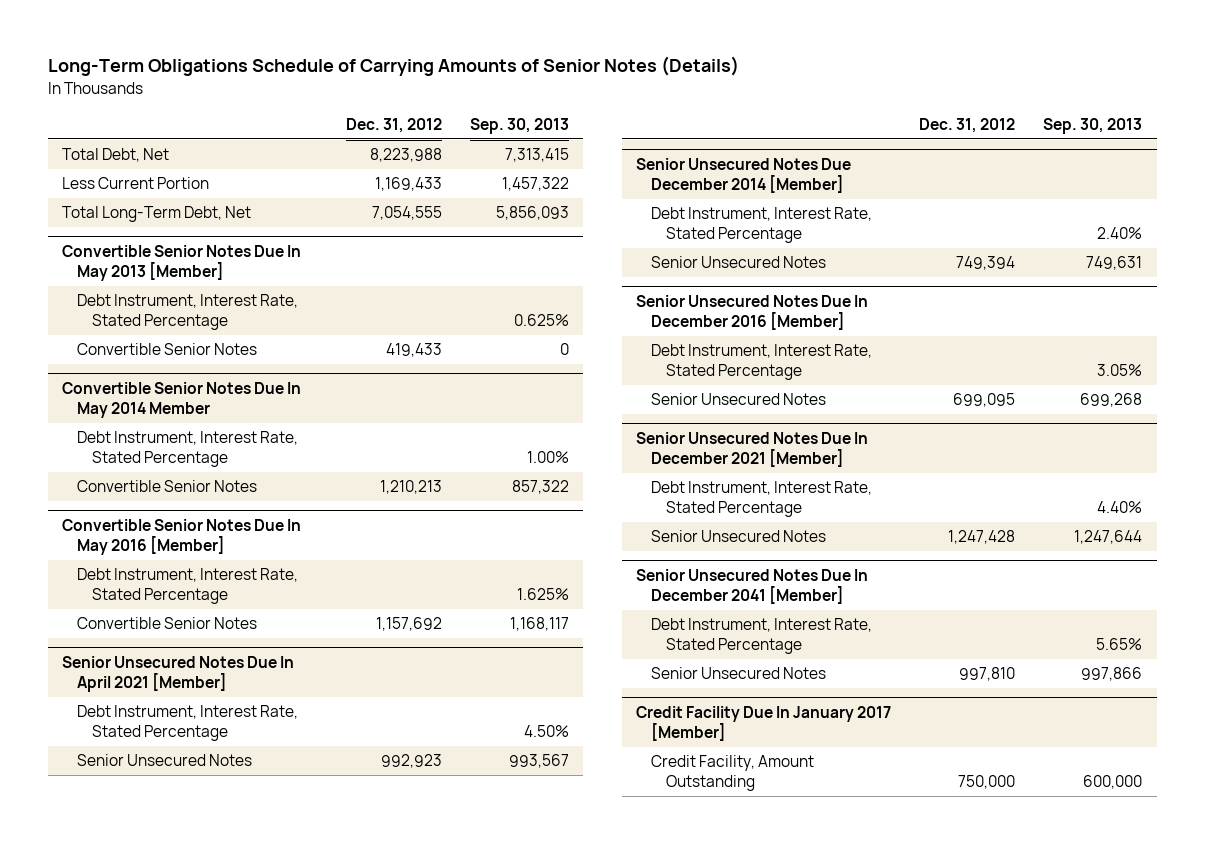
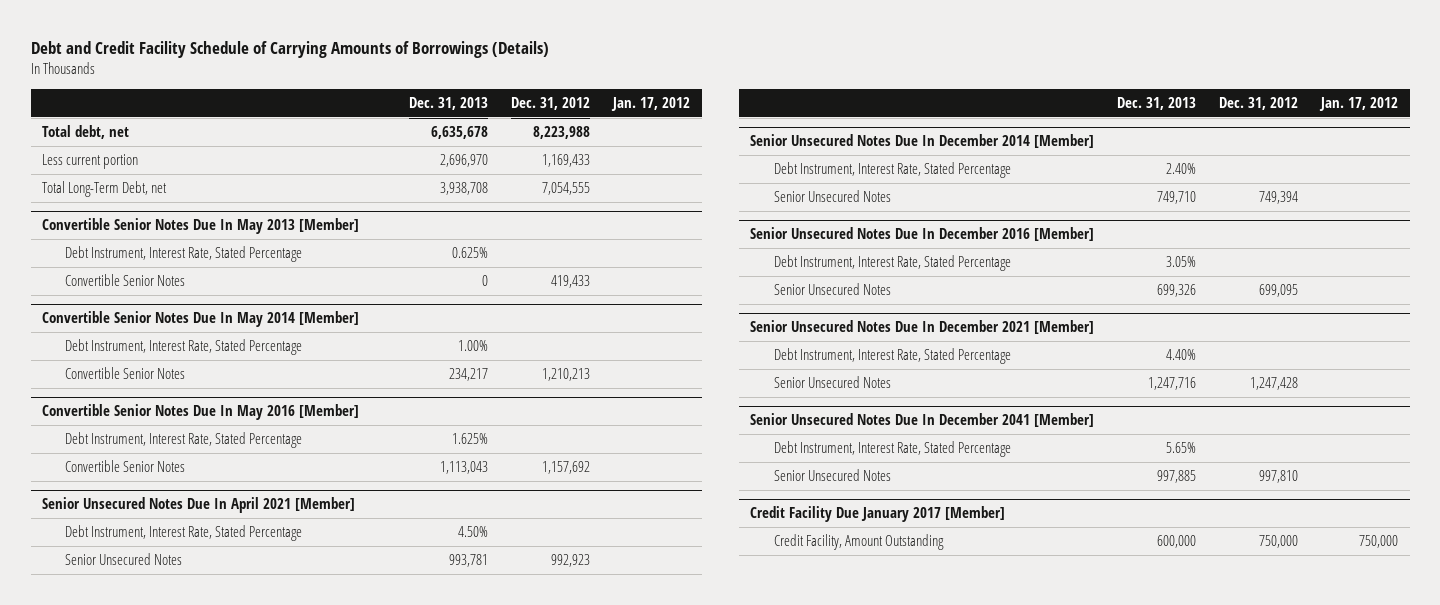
- Long-Term Obligations Schedule of Carrying Amounts of Senior Notes (Details)
+ Debt and Credit Facility Schedule of Carrying Amounts of Borrowings (Details)
- | Dec. 31, 2012 | Sep. 30, 2013
+ | Dec. 31, 2013 | Dec. 31, 2012 | Jan. 17, 2012
- Total Debt, Net | 8,223,988 | 7,313,415
- Less Current Portion | 1,169,433 | 1,457,322
- Total Long-Term Debt, Net | 7,054,555 | 5,856,093
+ Total debt, net | 6,635,678 | 8,223,988 |
+ Less current portion | 2,696,970 | 1,169,433 |
+ Total Long-Term Debt, net | 3,938,708 | 7,054,555 |
- Convertible Senior Notes Due In May 2014 Member
+ Convertible Senior Notes Due In May 2014 [Member]
- Senior Unsecured Notes Due December 2014 [Member]
+ Senior Unsecured Notes Due In December 2014 [Member]
- Credit Facility Due In January 2017 [Member]
+ Credit Facility Due January 2017 [Member]

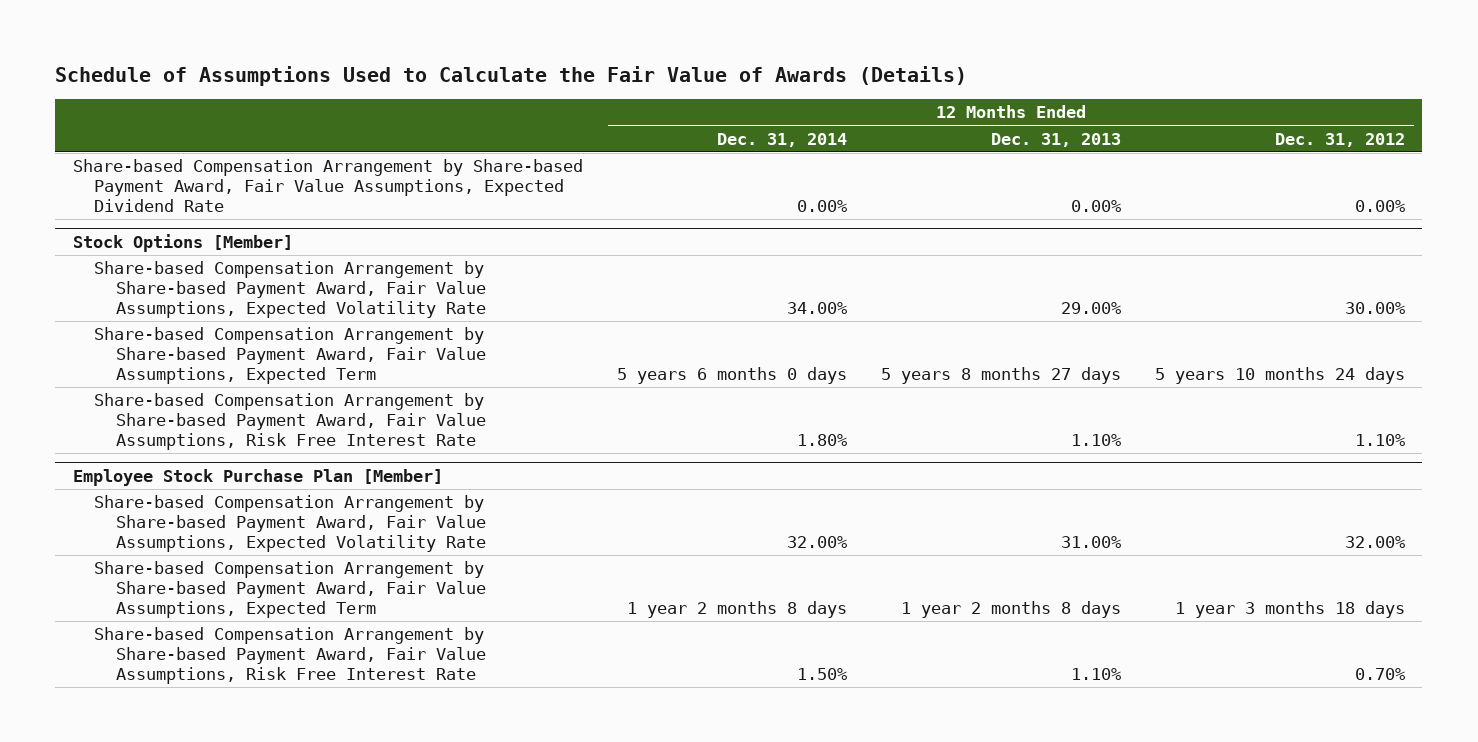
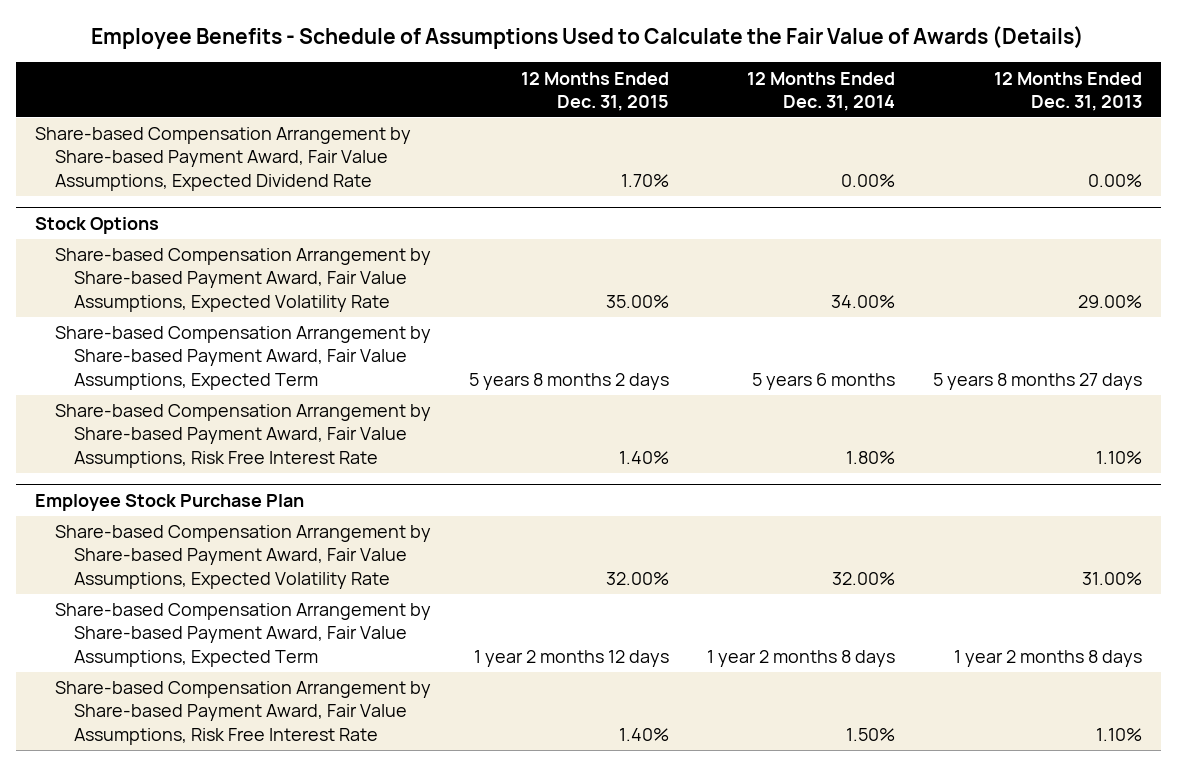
- Schedule of Assumptions Used to Calculate the Fair Value of Awards (Details)
+ Employee Benefits - Schedule of Assumptions Used to Calculate the Fair Value of Awards (Details)
- | 12 Months Ended Dec. 31, 2014 | 12 Months Ended Dec. 31, 2013 | 12 Months Ended Dec. 31, 2012
+ | 12 Months Ended Dec. 31, 2015 | 12 Months Ended Dec. 31, 2014 | 12 Months Ended Dec. 31, 2013
- Stock Options [Member]
+ Stock Options
- Share-based Compensation Arrangement by Share-based Payment Award, Fair Value Assumptions, Expected Term | 5 years 6 months 0 days | 5 years 8 months 27 days | 5 years 10 months 24 days
+ Share-based Compensation Arrangement by Share-based Payment Award, Fair Value Assumptions, Expected Term | 5 years 8 months 2 days | 5 years 6 months | 5 years 8 months 27 days
- Employee Stock Purchase Plan [Member]
+ Employee Stock Purchase Plan

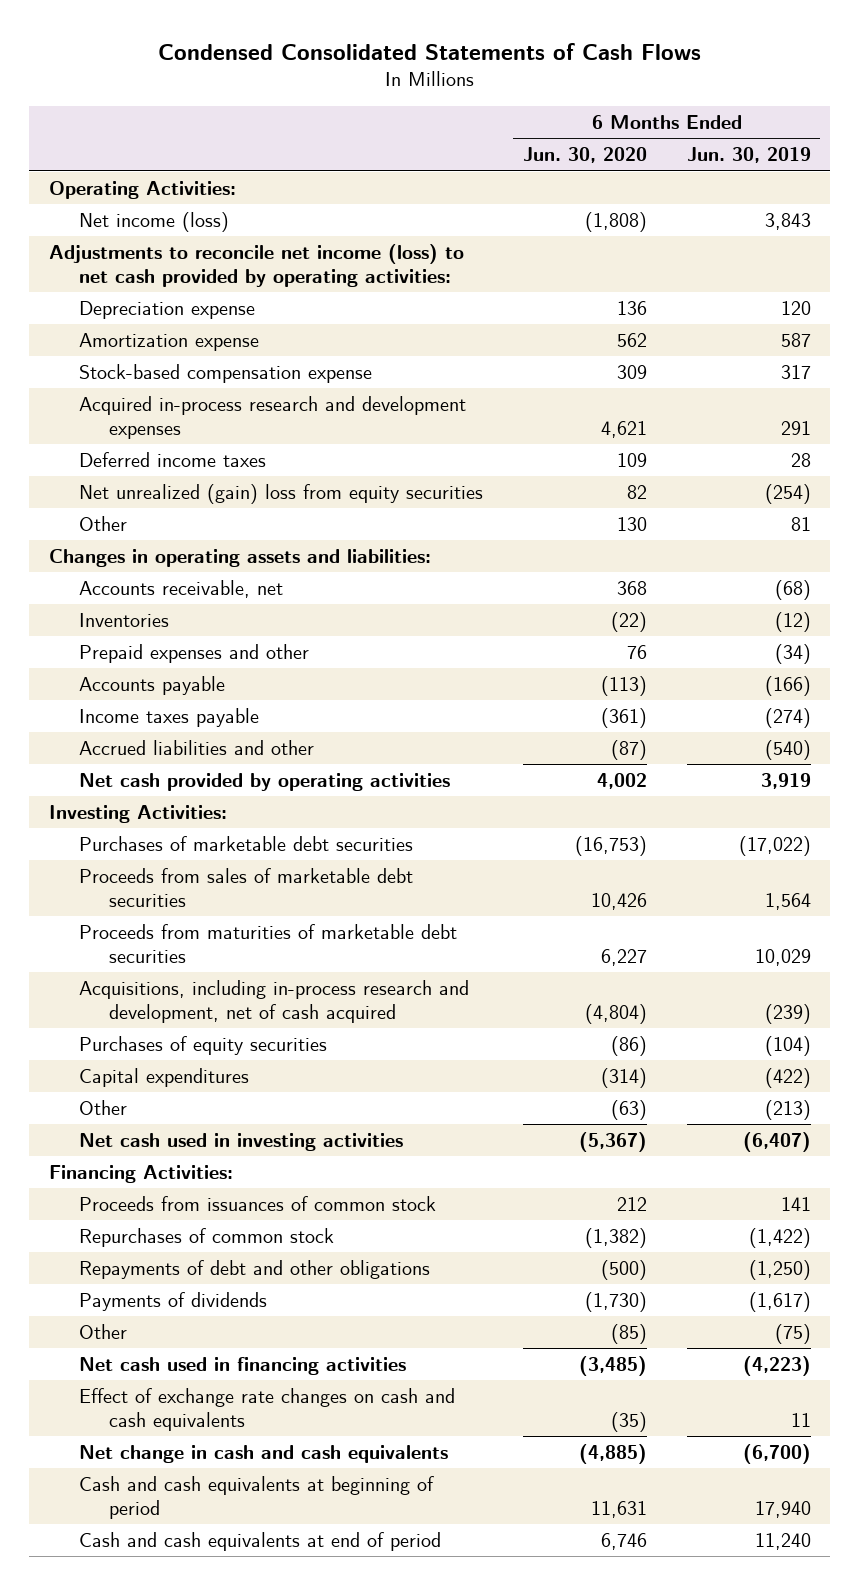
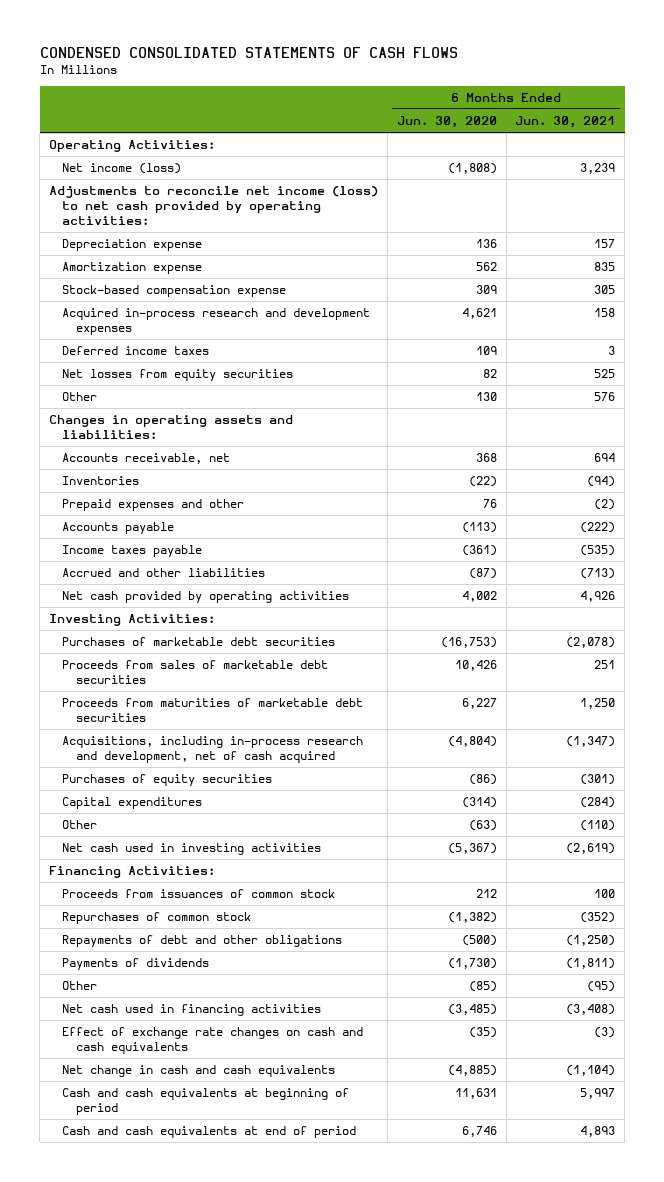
- Condensed Consolidated Statements of Cash Flows
+ CONDENSED CONSOLIDATED STATEMENTS OF CASH FLOWS
- | 6 Months Ended Jun. 30, 2020 | 6 Months Ended Jun. 30, 2019
+ | 6 Months Ended Jun. 30, 2020 | 6 Months Ended Jun. 30, 2021
- Net unrealized (gain) loss from equity securities | 82 | (254)
+ Net losses from equity securities | 82 | 525
- Accrued liabilities and other | (87) | (540)
+ Accrued and other liabilities | (87) | (713)

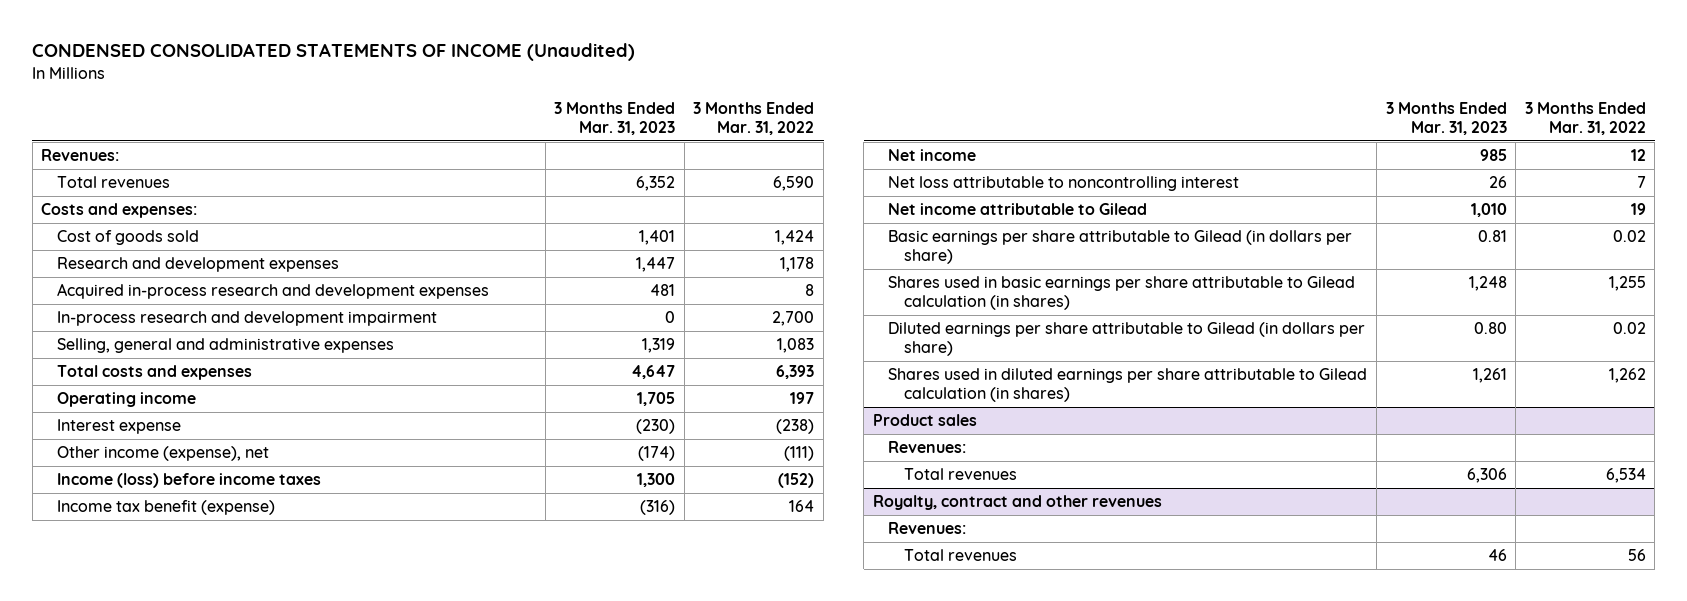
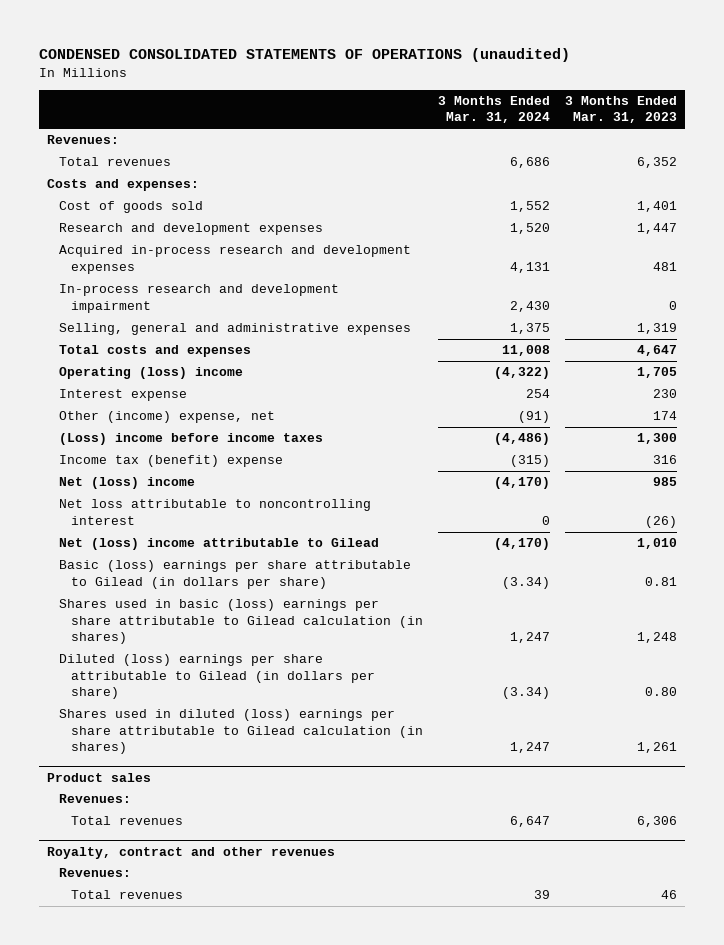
- CONDENSED CONSOLIDATED STATEMENTS OF INCOME (Unaudited)
+ CONDENSED CONSOLIDATED STATEMENTS OF OPERATIONS (unaudited)
- | 3 Months Ended Mar. 31, 2023 | 3 Months Ended Mar. 31, 2022
+ | 3 Months Ended Mar. 31, 2024 | 3 Months Ended Mar. 31, 2023
- Operating income | 1,705 | 197
- Interest expense | (230) | (238)
- Other income (expense), net | (174) | (111)
- Income (loss) before income taxes | 1,300 | (152)
- Income tax benefit (expense) | (316) | 164
- Net income | 985 | 12
- Net loss attributable to noncontrolling interest | 26 | 7
- Net income attributable to Gilead | 1,010 | 19
- Basic earnings per share attributable to Gilead (in dollars per share) | 0.81 | 0.02
- Shares used in basic earnings per share attributable to Gilead calculation (in shares) | 1,248 | 1,255
- Diluted earnings per share attributable to Gilead (in dollars per share) | 0.80 | 0.02
- Shares used in diluted earnings per share attributable to Gilead calculation (in shares) | 1,261 | 1,262
+ Operating (loss) income | (4,322) | 1,705
+ Interest expense | 254 | 230
+ Other (income) expense, net | (91) | 174
+ (Loss) income before income taxes | (4,486) | 1,300
+ Income tax (benefit) expense | (315) | 316
+ Net (loss) income | (4,170) | 985
+ Net loss attributable to noncontrolling interest | 0 | (26)
+ Net (loss) income attributable to Gilead | (4,170) | 1,010
+ Basic (loss) earnings per share attributable to Gilead (in dollars per share) | (3.34) | 0.81
+ Shares used in basic (loss) earnings per share attributable to Gilead calculation (in shares) | 1,247 | 1,248
+ Diluted (loss) earnings per share attributable to Gilead (in dollars per share) | (3.34) | 0.80
+ Shares used in diluted (loss) earnings per share attributable to Gilead calculation (in shares) | 1,247 | 1,261

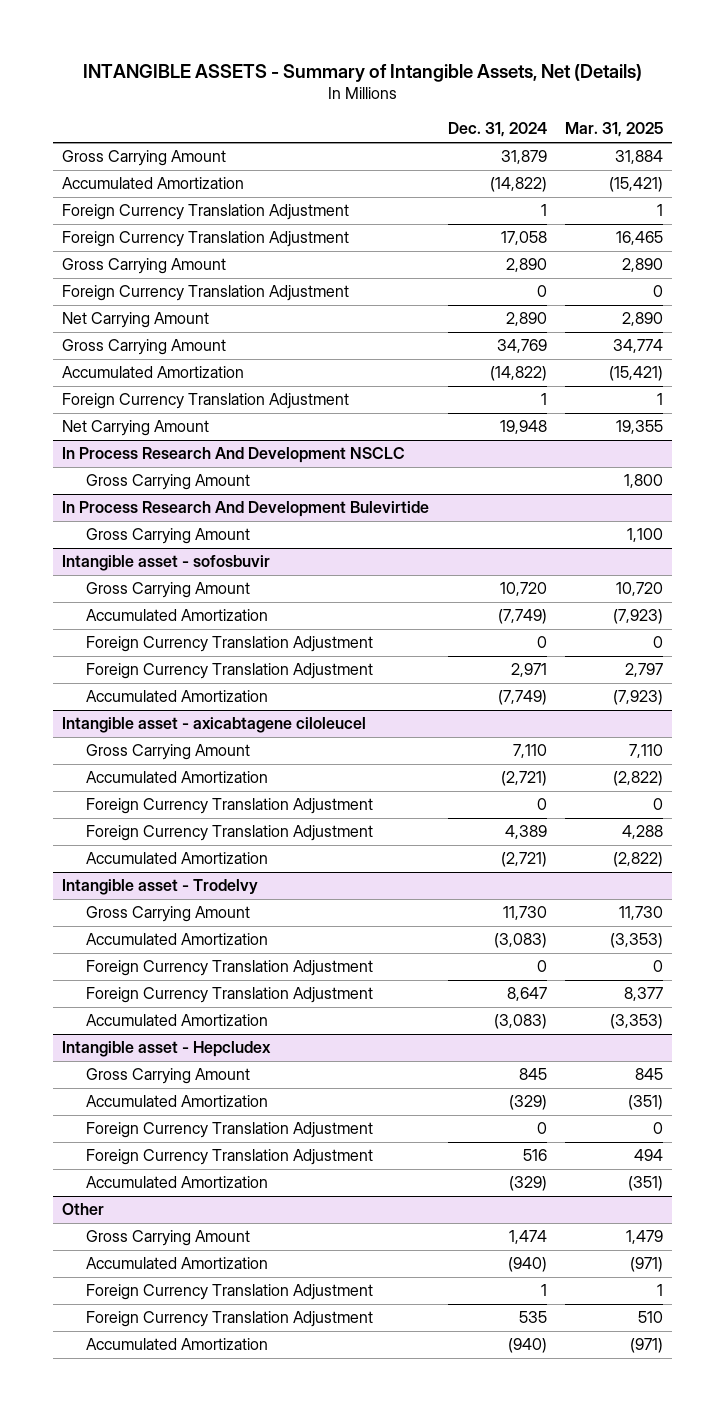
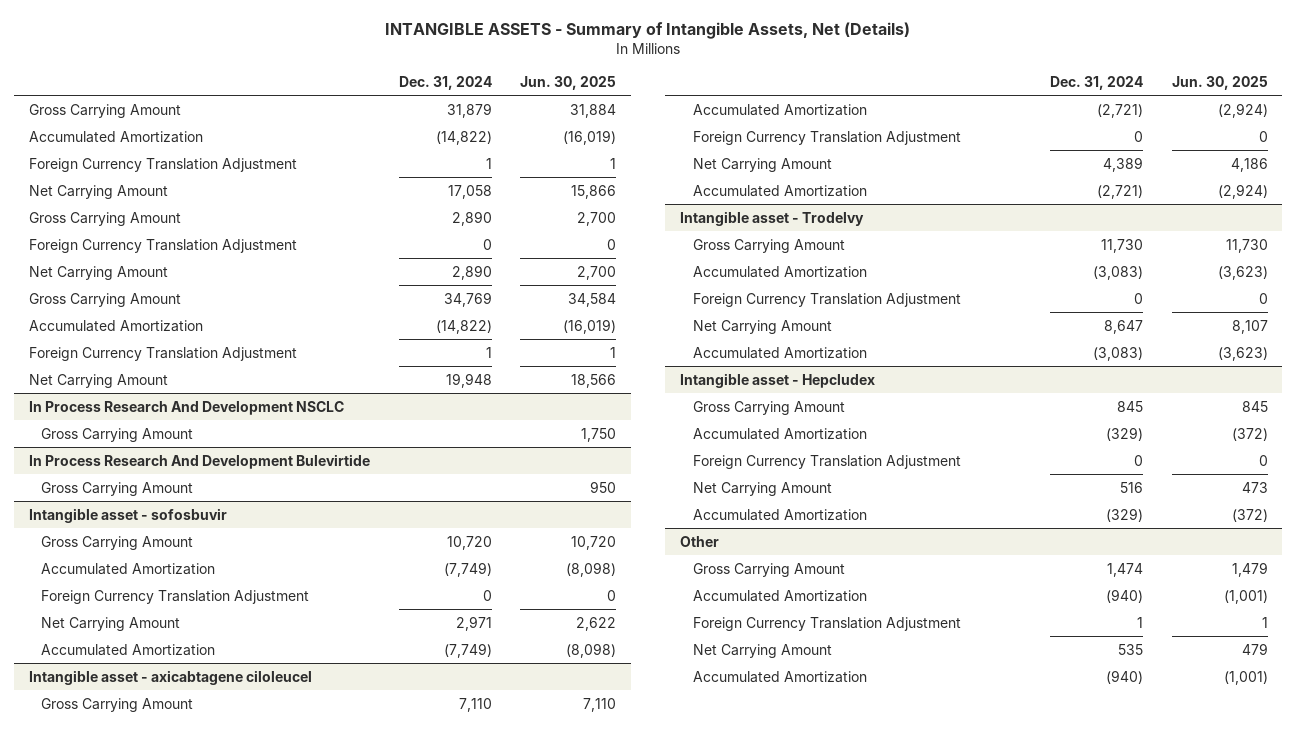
- | Dec. 31, 2024 | Mar. 31, 2025
+ | Dec. 31, 2024 | Jun. 30, 2025
- Foreign Currency Translation Adjustment | 17,058 | 16,465
+ Net Carrying Amount | 17,058 | 15,866
@ Intangible asset - sofosbuvir
- Foreign Currency Translation Adjustment | 2,971 | 2,797
+ Net Carrying Amount | 2,971 | 2,622
@ Intangible asset - axicabtagene ciloleucel
- Foreign Currency Translation Adjustment | 4,389 | 4,288
+ Net Carrying Amount | 4,389 | 4,186
@ Intangible asset - Trodelvy
- Foreign Currency Translation Adjustment | 8,647 | 8,377
+ Net Carrying Amount | 8,647 | 8,107
@ Intangible asset - Hepcludex
- Foreign Currency Translation Adjustment | 516 | 494
+ Net Carrying Amount | 516 | 473
@ Other
- Foreign Currency Translation Adjustment | 535 | 510
+ Net Carrying Amount | 535 | 479

